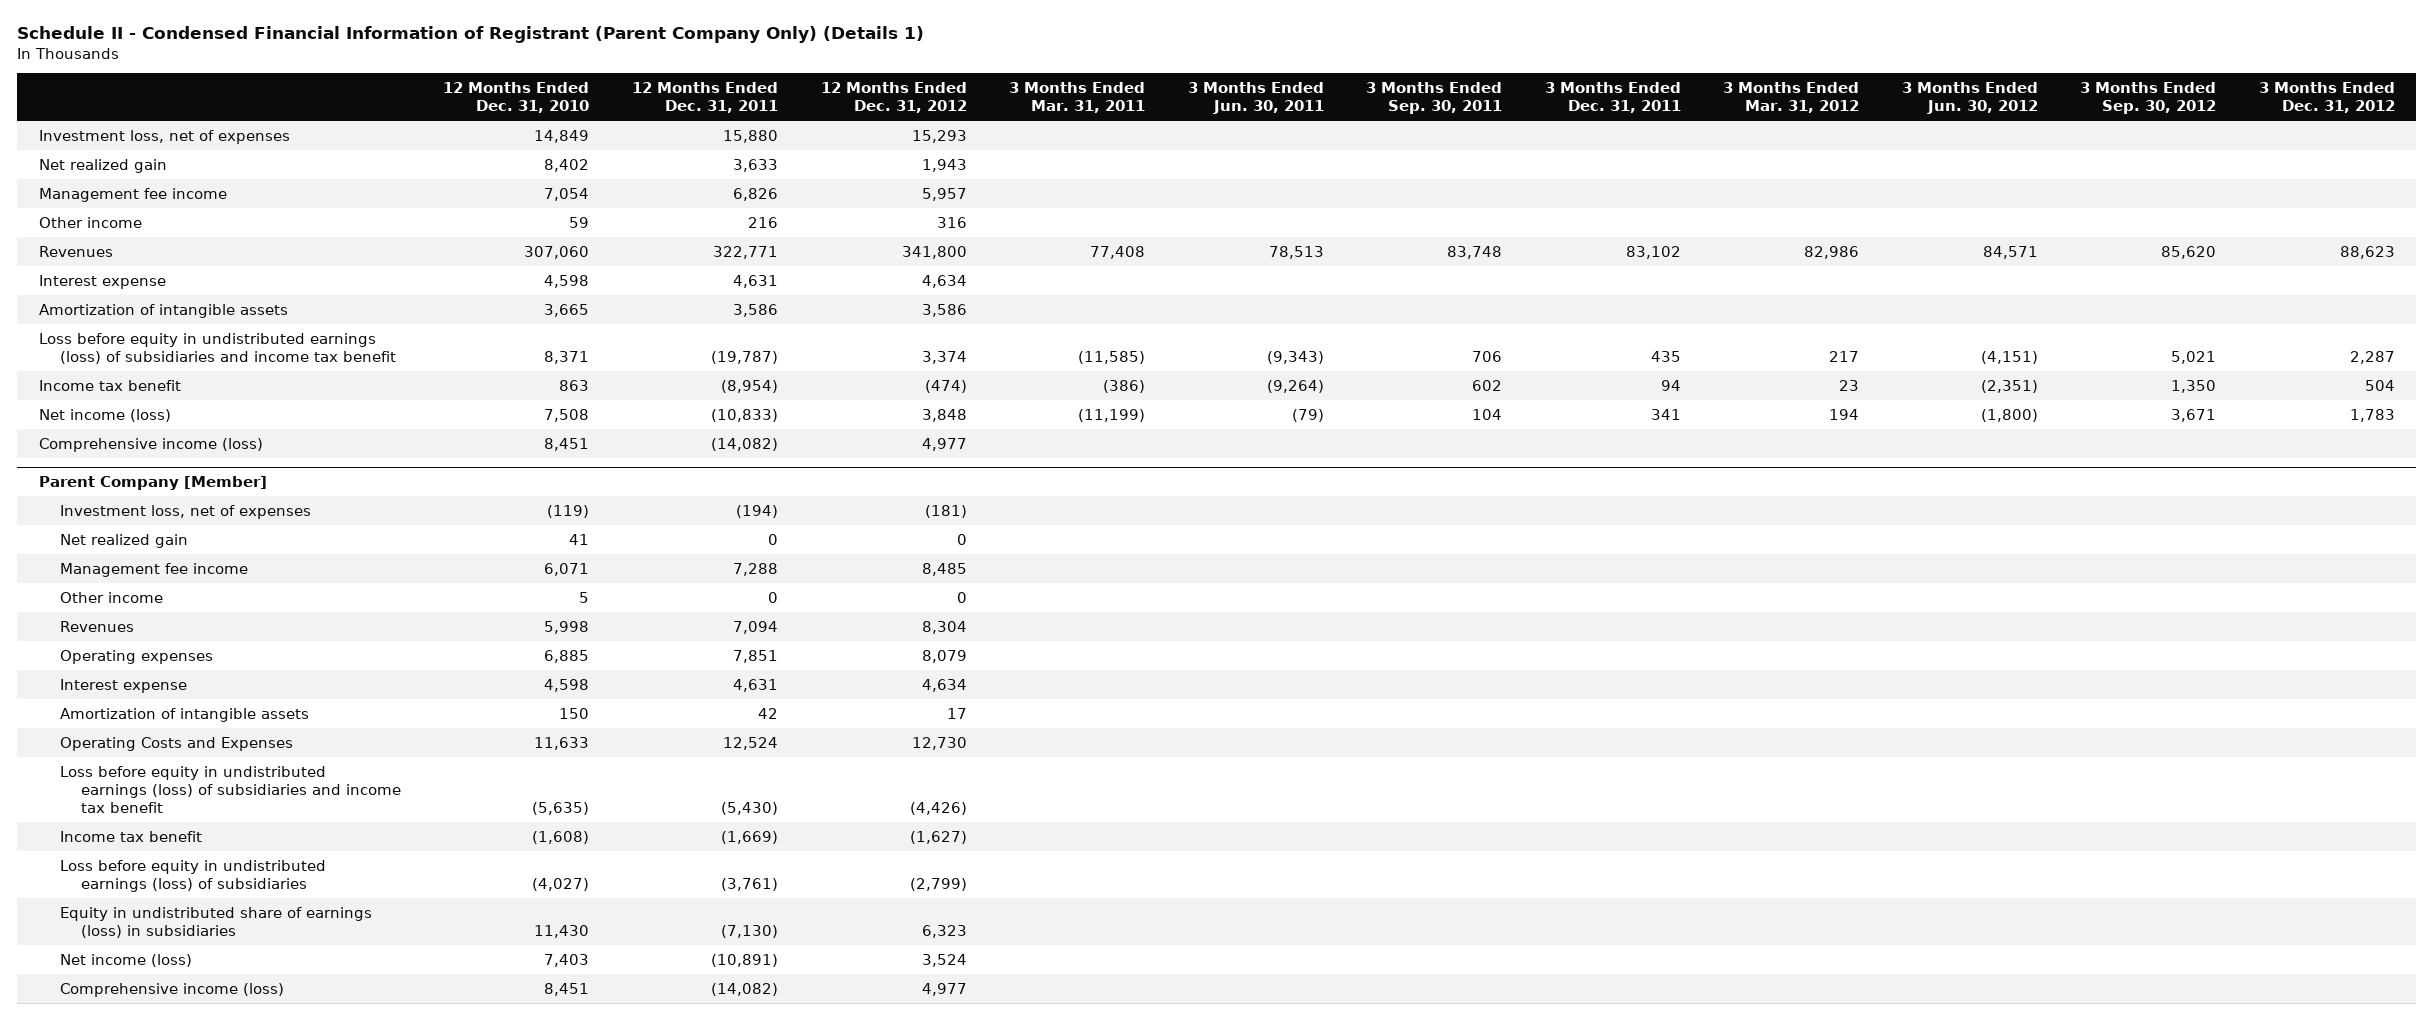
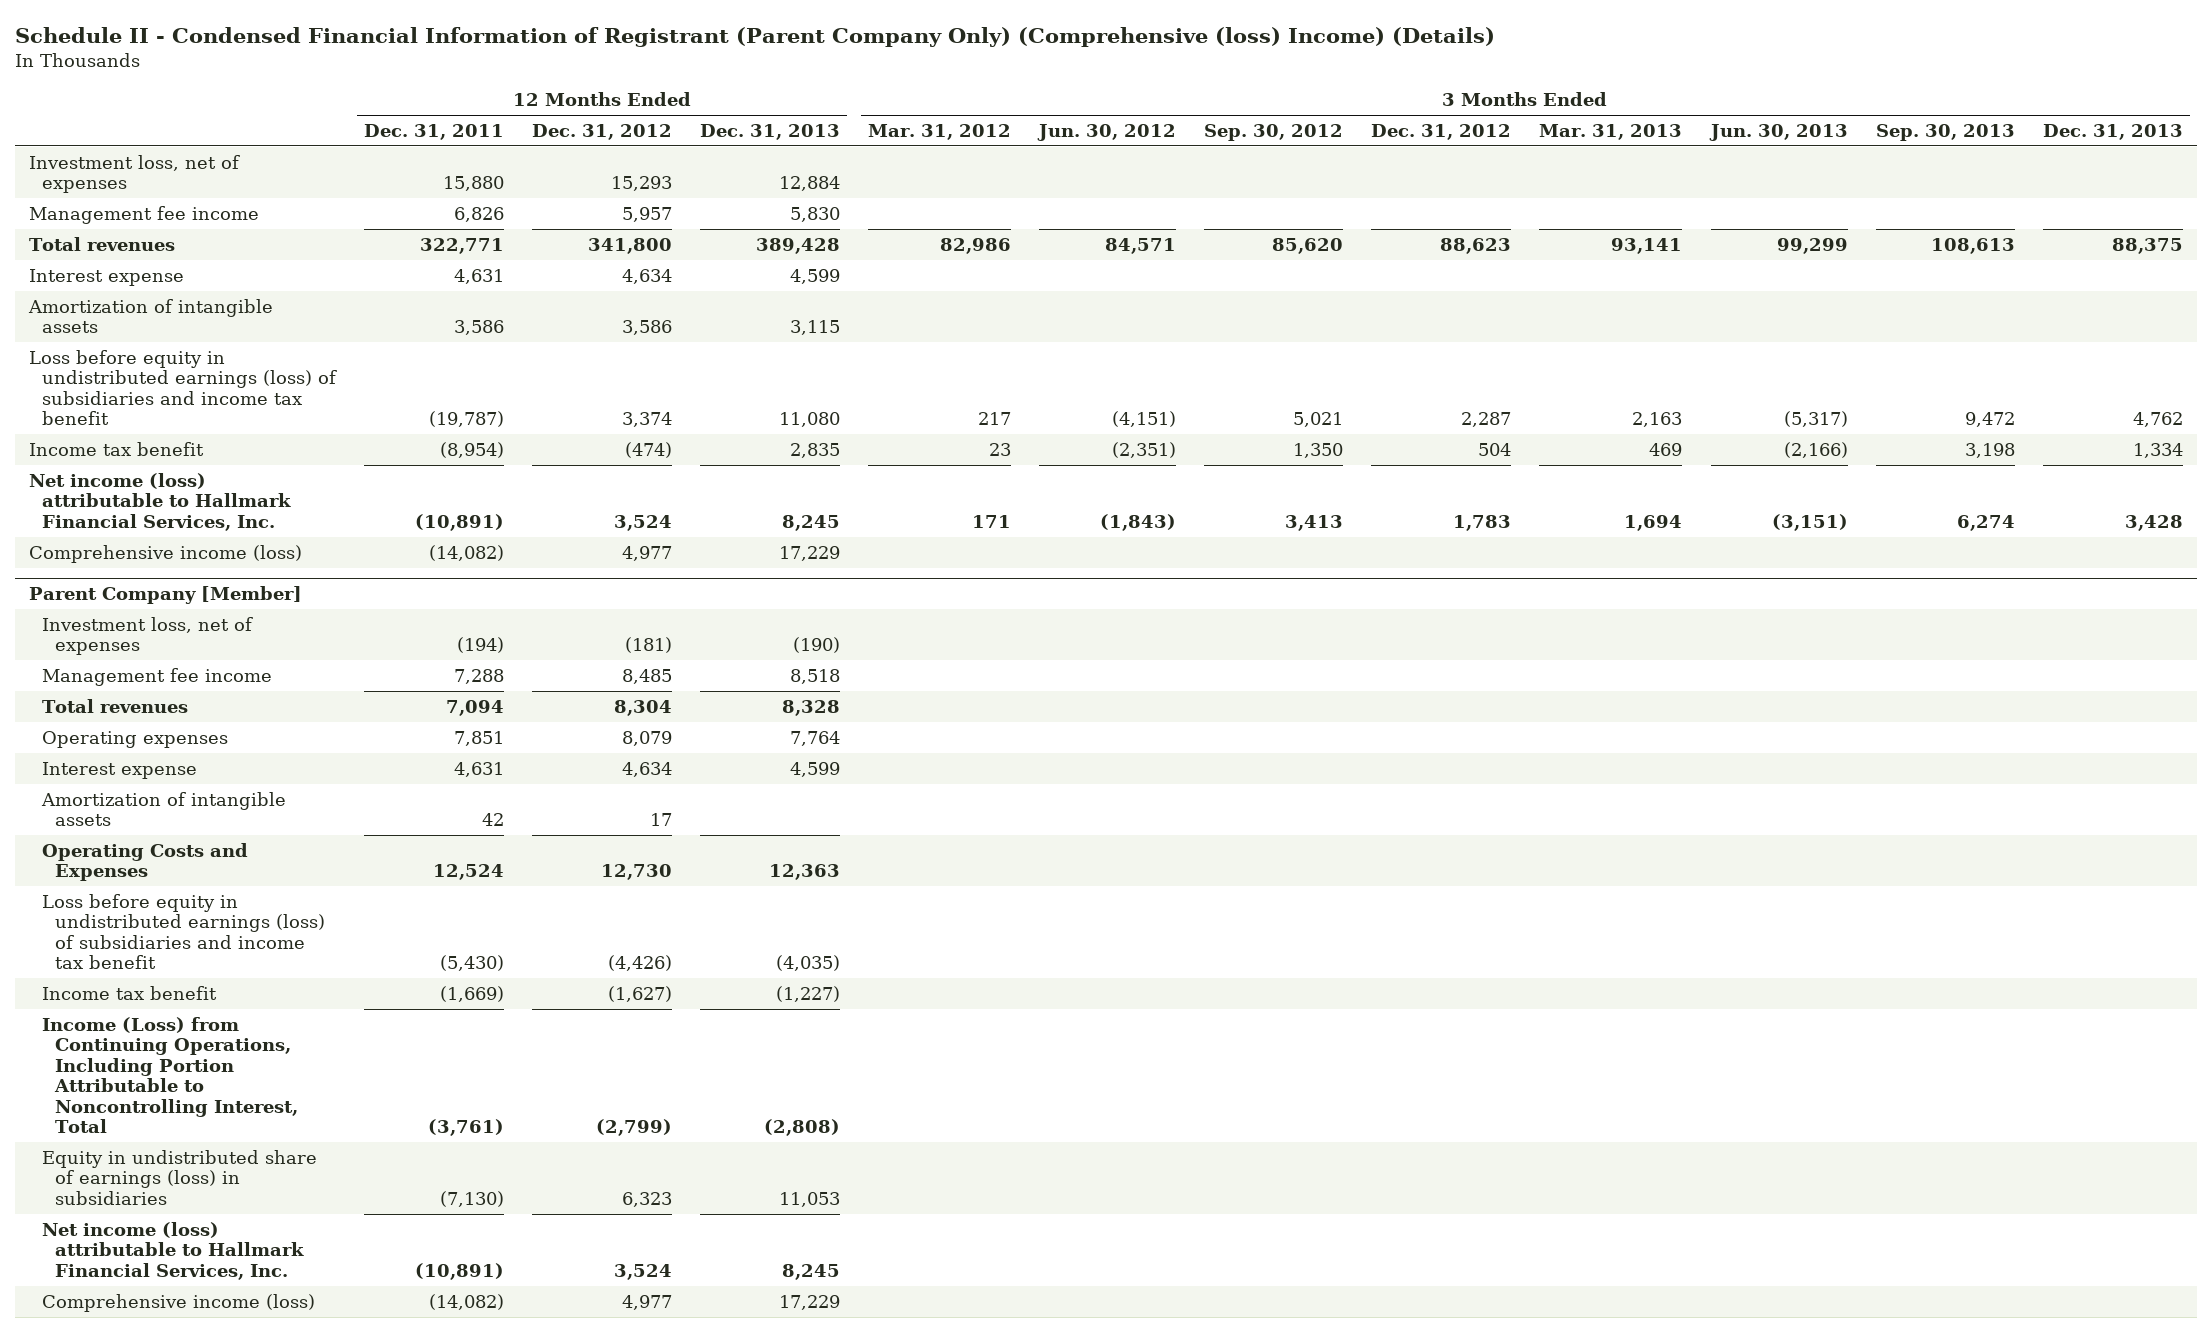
- Schedule II - Condensed Financial Information of Registrant (Parent Company Only) (Details 1)
+ Schedule II - Condensed Financial Information of Registrant (Parent Company Only) (Comprehensive (loss) Income) (Details)
- | 12 Months Ended Dec. 31, 2010 | 12 Months Ended Dec. 31, 2011 | 12 Months Ended Dec. 31, 2012 | 3 Months Ended Mar. 31, 2011 | 3 Months Ended Jun. 30, 2011 | 3 Months Ended Sep. 30, 2011 | 3 Months Ended Dec. 31, 2011 | 3 Months Ended Mar. 31, 2012 | 3 Months Ended Jun. 30, 2012 | 3 Months Ended Sep. 30, 2012 | 3 Months Ended Dec. 31, 2012
+ | 12 Months Ended Dec. 31, 2011 | 12 Months Ended Dec. 31, 2012 | 12 Months Ended Dec. 31, 2013 | 3 Months Ended Mar. 31, 2012 | 3 Months Ended Jun. 30, 2012 | 3 Months Ended Sep. 30, 2012 | 3 Months Ended Dec. 31, 2012 | 3 Months Ended Mar. 31, 2013 | 3 Months Ended Jun. 30, 2013 | 3 Months Ended Sep. 30, 2013 | 3 Months Ended Dec. 31, 2013
- Net realized gain | 8,402 | 3,633 | 1,943 | | | | | | | |
- Other income | 59 | 216 | 316 | | | | | | | |
- Revenues | 307,060 | 322,771 | 341,800 | 77,408 | 78,513 | 83,748 | 83,102 | 82,986 | 84,571 | 85,620 | 88,623
+ Total revenues | 322,771 | 341,800 | 389,428 | 82,986 | 84,571 | 85,620 | 88,623 | 93,141 | 99,299 | 108,613 | 88,375
- Net income (loss) | 7,508 | (10,833) | 3,848 | (11,199) | (79) | 104 | 341 | 194 | (1,800) | 3,671 | 1,783
+ Net income (loss) attributable to Hallmark Financial Services, Inc. | (10,891) | 3,524 | 8,245 | 171 | (1,843) | 3,413 | 1,783 | 1,694 | (3,151) | 6,274 | 3,428
@ Parent Company [Member]
- Net realized gain | 41 | 0 | 0 | | | | | | | |
- Other income | 5 | 0 | 0 | | | | | | | |
- Revenues | 5,998 | 7,094 | 8,304 | | | | | | | |
+ Total revenues | 7,094 | 8,304 | 8,328 | | | | | | | |
- Loss before equity in undistributed earnings (loss) of subsidiaries | (4,027) | (3,761) | (2,799) | | | | | | | |
+ Income (Loss) from Continuing Operations, Including Portion Attributable to Noncontrolling Interest, Total | (3,761) | (2,799) | (2,808) | | | | | | | |
- Net income (loss) | 7,403 | (10,891) | 3,524 | | | | | | | |
+ Net income (loss) attributable to Hallmark Financial Services, Inc. | (10,891) | 3,524 | 8,245 | | | | | | | |

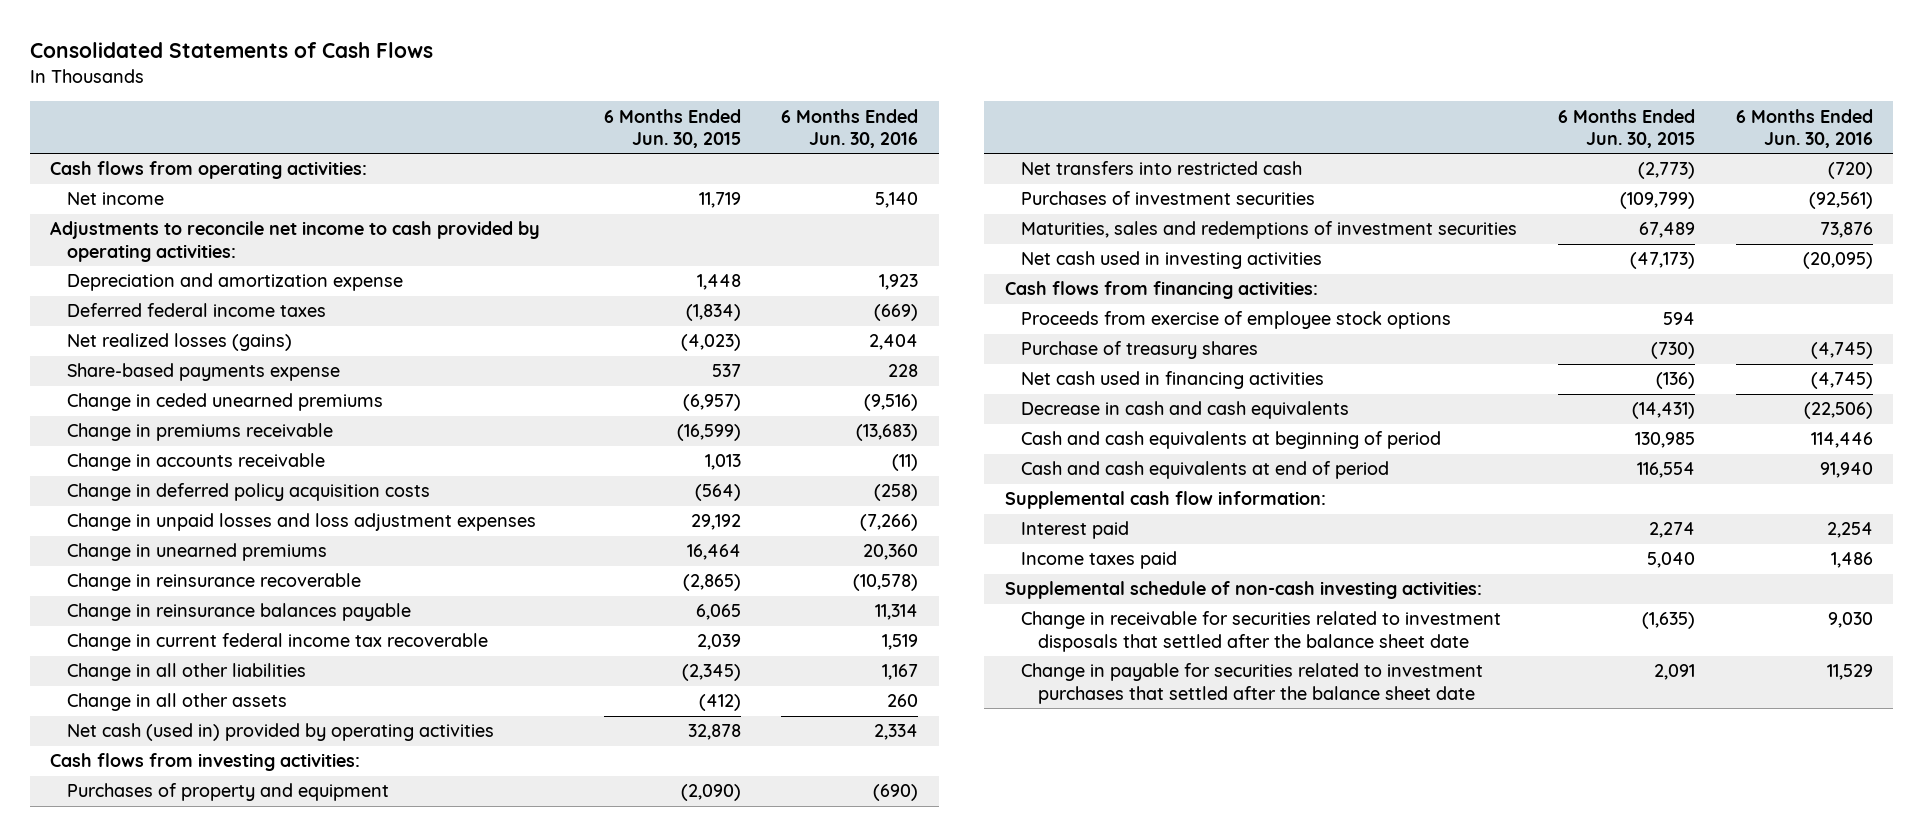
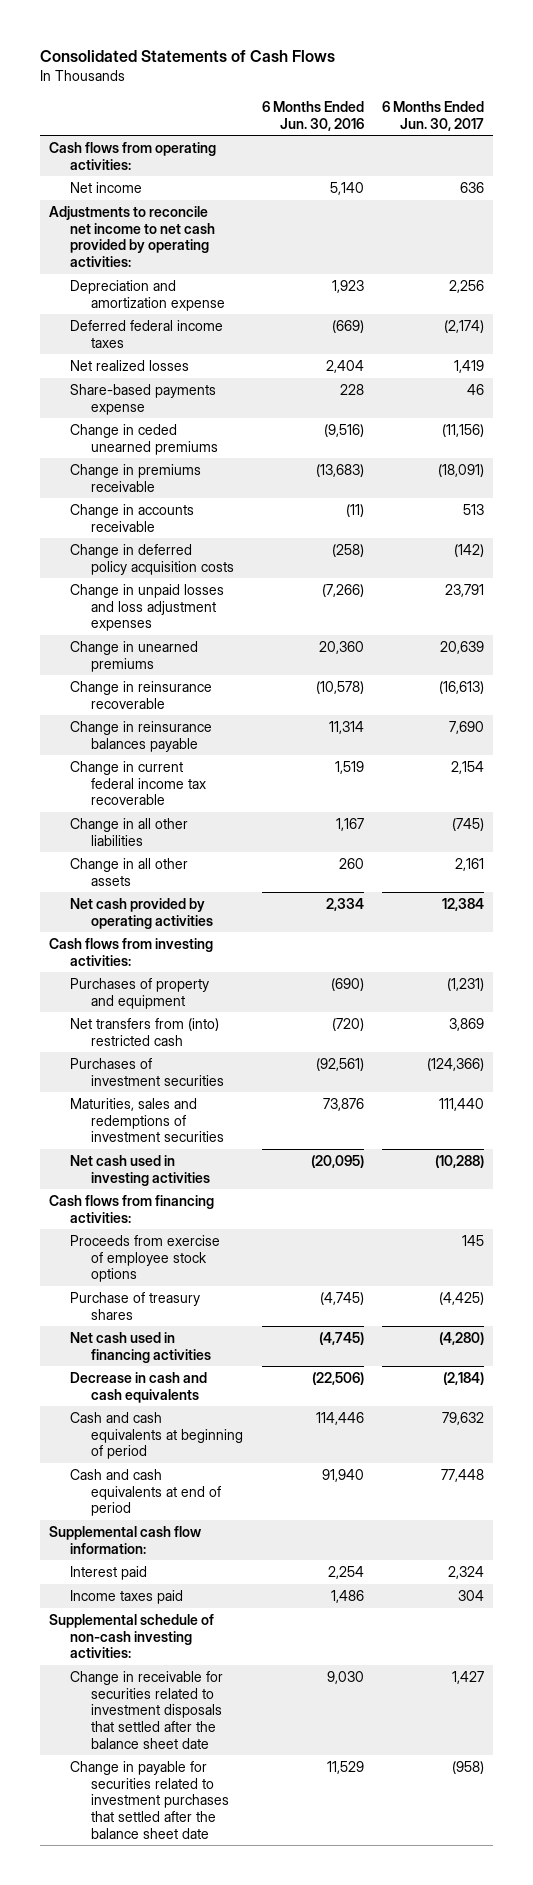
- | 6 Months Ended Jun. 30, 2015 | 6 Months Ended Jun. 30, 2016
+ | 6 Months Ended Jun. 30, 2016 | 6 Months Ended Jun. 30, 2017
- Adjustments to reconcile net income to cash provided by operating activities:
+ Adjustments to reconcile net income to net cash provided by operating activities:
- Net realized losses (gains) | (4,023) | 2,404
+ Net realized losses | 2,404 | 1,419
- Net cash (used in) provided by operating activities | 32,878 | 2,334
+ Net cash provided by operating activities | 2,334 | 12,384
- Net transfers into restricted cash | (2,773) | (720)
+ Net transfers from (into) restricted cash | (720) | 3,869

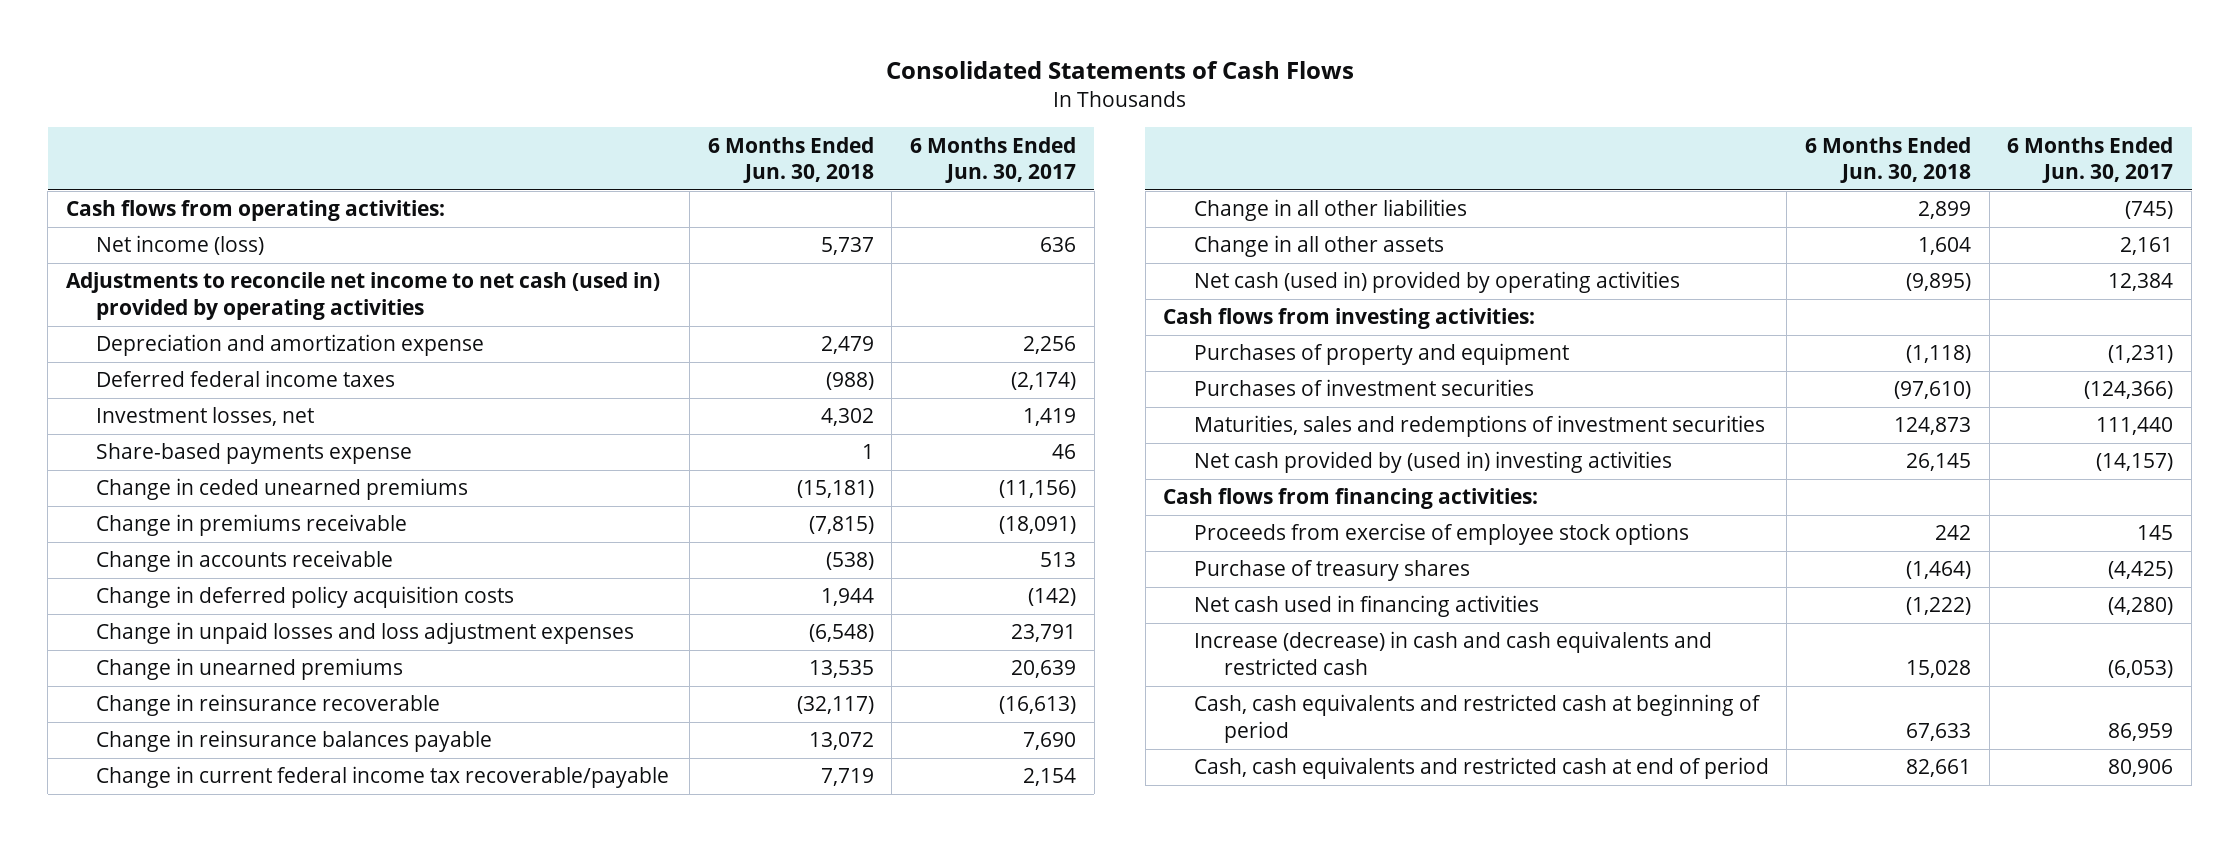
- | 6 Months Ended Jun. 30, 2016 | 6 Months Ended Jun. 30, 2017
+ | 6 Months Ended Jun. 30, 2018 | 6 Months Ended Jun. 30, 2017
- Net income | 5,140 | 636
- Adjustments to reconcile net income to net cash provided by operating activities:
+ Net income (loss) | 5,737 | 636
+ Adjustments to reconcile net income to net cash (used in) provided by operating activities
- Net realized losses | 2,404 | 1,419
+ Investment losses, net | 4,302 | 1,419
- Change in current federal income tax recoverable | 1,519 | 2,154
+ Change in current federal income tax recoverable/payable | 7,719 | 2,154
- Net cash provided by operating activities | 2,334 | 12,384
+ Net cash (used in) provided by operating activities | (9,895) | 12,384
- Net transfers from (into) restricted cash | (720) | 3,869
- Net cash used in investing activities | (20,095) | (10,288)
+ Net cash provided by (used in) investing activities | 26,145 | (14,157)
- Decrease in cash and cash equivalents | (22,506) | (2,184)
- Cash and cash equivalents at beginning of period | 114,446 | 79,632
- Cash and cash equivalents at end of period | 91,940 | 77,448
- Supplemental cash flow information:
- Interest paid | 2,254 | 2,324
- Income taxes paid | 1,486 | 304
- Supplemental schedule of non-cash investing activities:
- Change in receivable for securities related to investment disposals that settled after the balance sheet date | 9,030 | 1,427
- Change in payable for securities related to investment purchases that settled after the balance sheet date | 11,529 | (958)
+ Increase (decrease) in cash and cash equivalents and restricted cash | 15,028 | (6,053)
+ Cash, cash equivalents and restricted cash at beginning of period | 67,633 | 86,959
+ Cash, cash equivalents and restricted cash at end of period | 82,661 | 80,906

